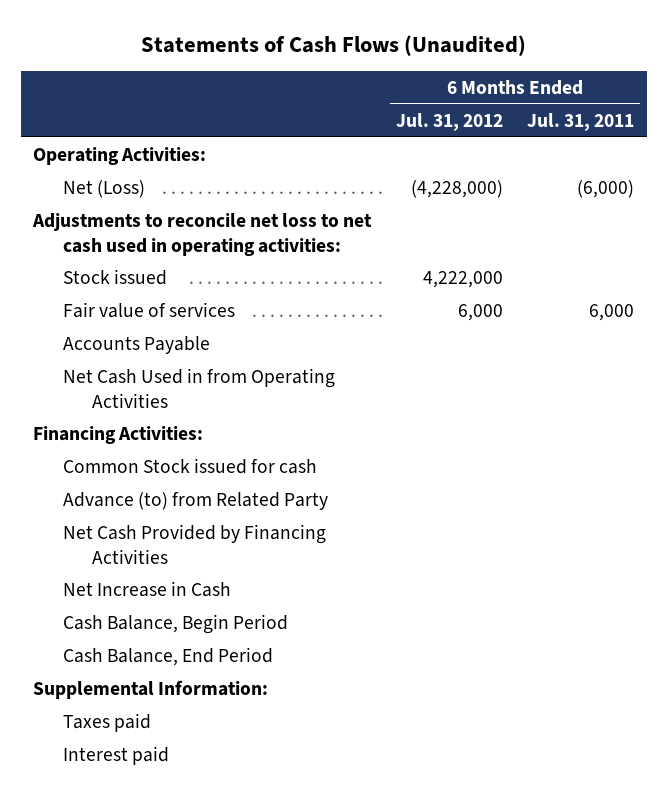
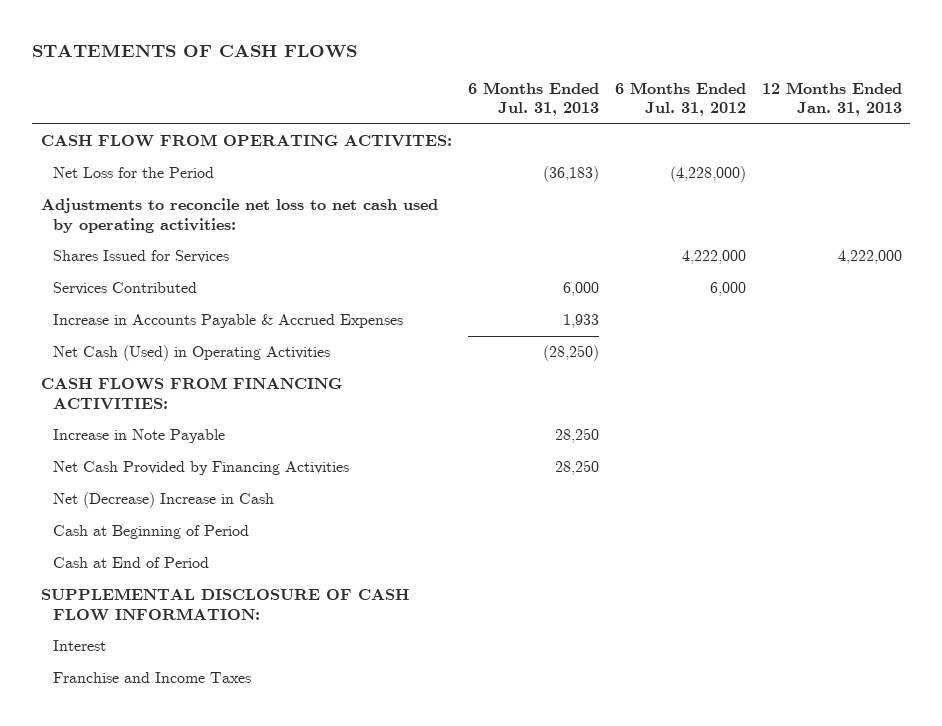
- Statements of Cash Flows (Unaudited)
+ STATEMENTS OF CASH FLOWS
- | 6 Months Ended Jul. 31, 2012 | 6 Months Ended Jul. 31, 2011
+ | 6 Months Ended Jul. 31, 2013 | 6 Months Ended Jul. 31, 2012 | 12 Months Ended Jan. 31, 2013
- Operating Activities:
- Net (Loss) | (4,228,000) | (6,000)
- Adjustments to reconcile net loss to net cash used in operating activities:
- Stock issued | 4,222,000 |
- Fair value of services | 6,000 | 6,000
- Accounts Payable
- Net Cash Used in from Operating Activities
- Financing Activities:
- Common Stock issued for cash
- Advance (to) from Related Party
+ CASH FLOW FROM OPERATING ACTIVITES:
+ Net Loss for the Period | (36,183) | (4,228,000) |
+ Adjustments to reconcile net loss to net cash used by operating activities:
+ Shares Issued for Services | | 4,222,000 | 4,222,000
+ Services Contributed | 6,000 | 6,000 |
+ Increase in Accounts Payable & Accrued Expenses | 1,933 | |
+ Net Cash (Used) in Operating Activities | (28,250) | |
+ CASH FLOWS FROM FINANCING ACTIVITIES:
+ Increase in Note Payable | 28,250 | |
- Net Increase in Cash
- Cash Balance, Begin Period
- Cash Balance, End Period
- Supplemental Information:
- Taxes paid
- Interest paid
+ Net (Decrease) Increase in Cash
+ Cash at Beginning of Period
+ Cash at End of Period
+ SUPPLEMENTAL DISCLOSURE OF CASH FLOW INFORMATION:
+ Interest
+ Franchise and Income Taxes

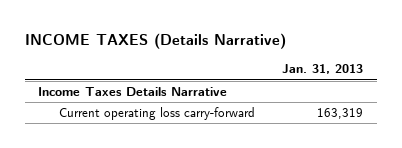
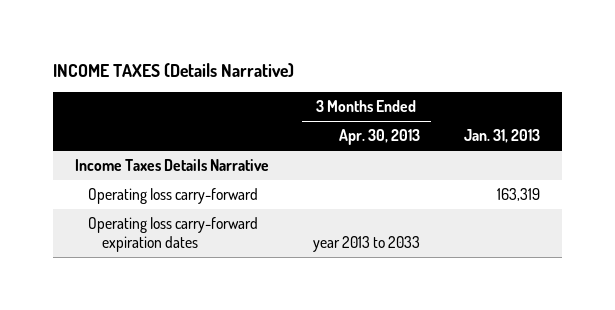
- | Jan. 31, 2013
+ | 3 Months Ended Apr. 30, 2013 | Jan. 31, 2013
- Current operating loss carry-forward | 163,319
+ Operating loss carry-forward | | 163,319
+ Operating loss carry-forward expiration dates | year 2013 to 2033 |

